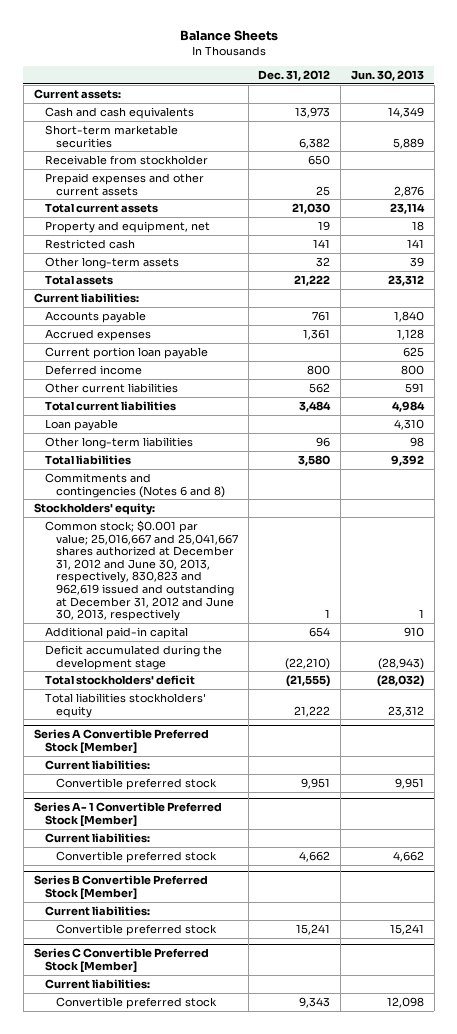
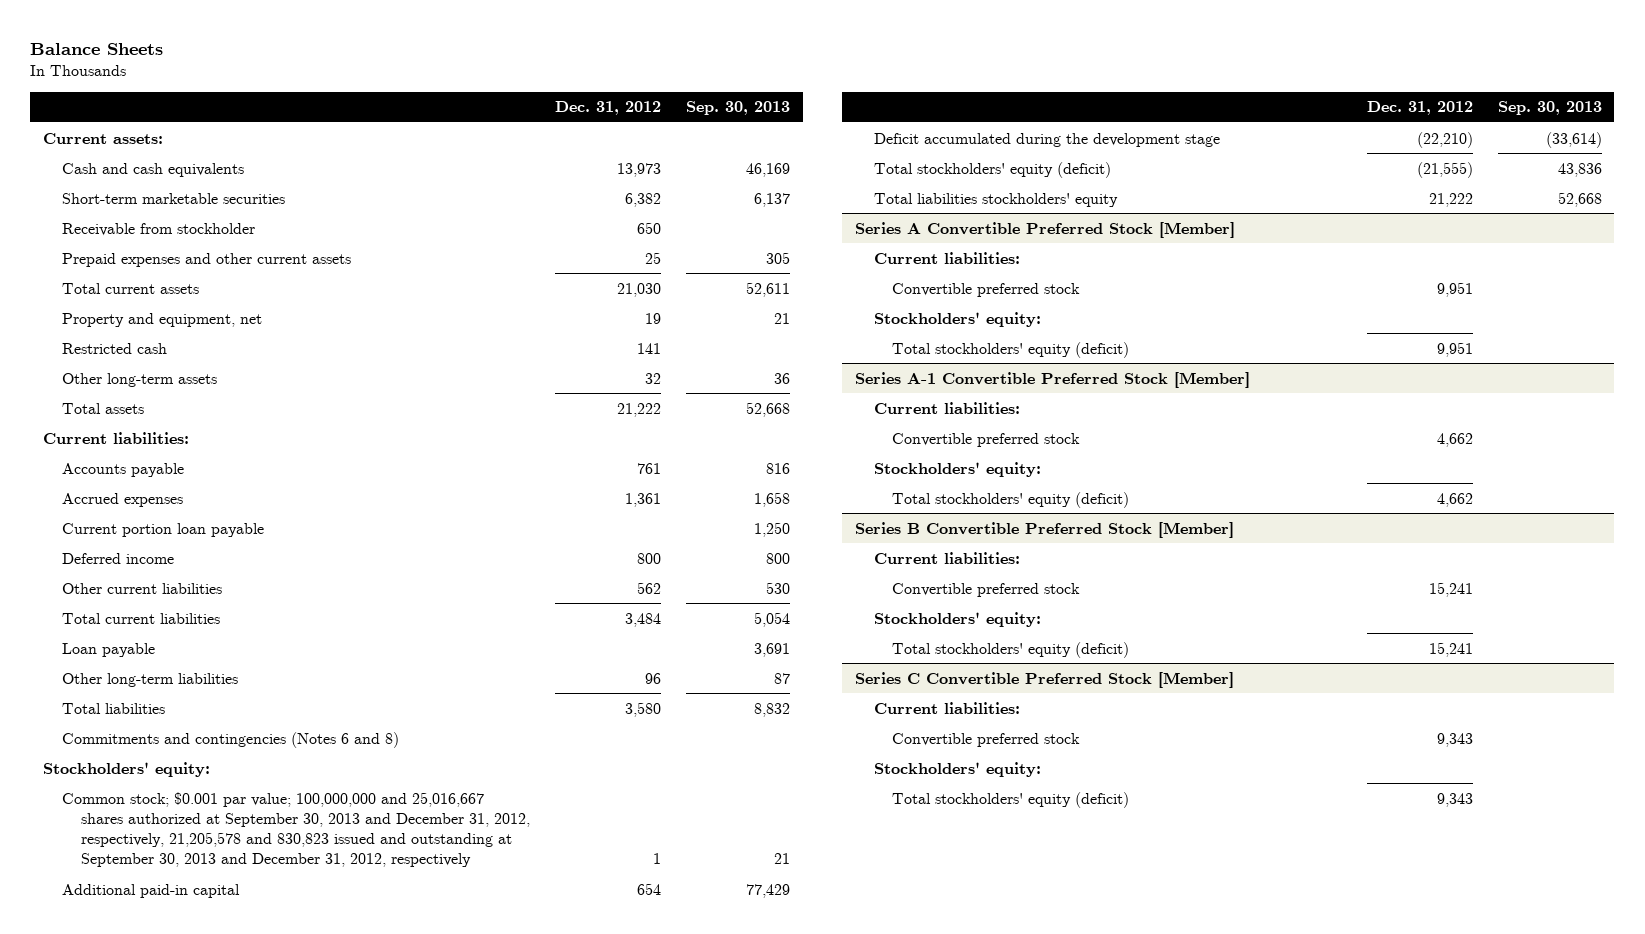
- | Dec. 31, 2012 | Jun. 30, 2013
+ | Dec. 31, 2012 | Sep. 30, 2013
- Common stock; $0.001 par value; 25,016,667 and 25,041,667 shares authorized at December 31, 2012 and June 30, 2013, respectively, 830,823 and 962,619 issued and outstanding at December 31, 2012 and June 30, 2013, respectively | 1 | 1
+ Common stock; $0.001 par value; 100,000,000 and 25,016,667 shares authorized at September 30, 2013 and December 31, 2012, respectively, 21,205,578 and 830,823 issued and outstanding at September 30, 2013 and December 31, 2012, respectively | 1 | 21
- Total stockholders' deficit | (21,555) | (28,032)
+ Total stockholders' equity (deficit) | (21,555) | 43,836
- Series A- 1 Convertible Preferred Stock [Member]
@ Series A Convertible Preferred Stock [Member]
+ Stockholders' equity:
+ Total stockholders' equity (deficit) | 9,951 |
+ Series A-1 Convertible Preferred Stock [Member]
+ Stockholders' equity:
+ Total stockholders' equity (deficit) | 4,662 |
@ Series B Convertible Preferred Stock [Member]
+ Stockholders' equity:
+ Total stockholders' equity (deficit) | 15,241 |
@ Series C Convertible Preferred Stock [Member]
+ Stockholders' equity:
+ Total stockholders' equity (deficit) | 9,343 |

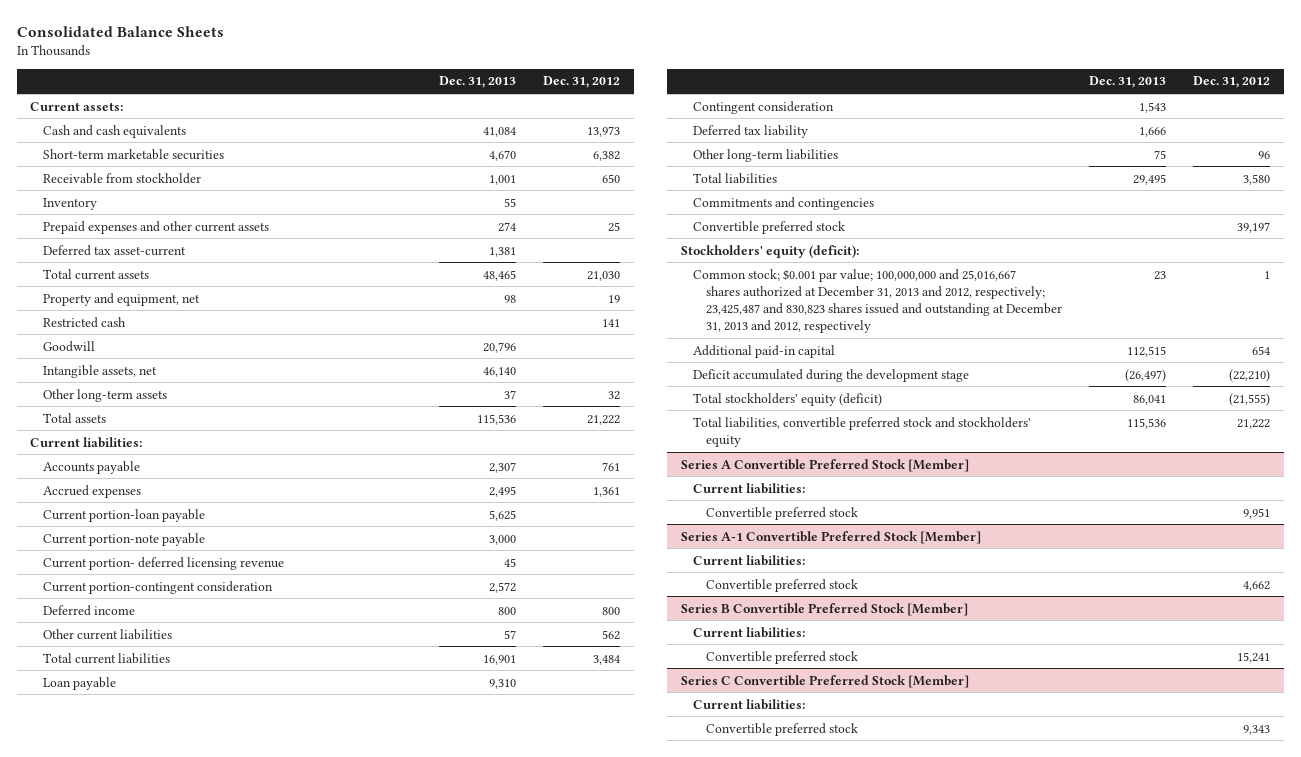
- Balance Sheets
+ Consolidated Balance Sheets
- | Dec. 31, 2012 | Sep. 30, 2013
+ | Dec. 31, 2013 | Dec. 31, 2012
+ Inventory | 55 |
+ Deferred tax asset-current | 1,381 |
+ Goodwill | 20,796 |
+ Intangible assets, net | 46,140 |
- Current portion loan payable | | 1,250
+ Current portion-loan payable | 5,625 |
+ Current portion-note payable | 3,000 |
+ Current portion- deferred licensing revenue | 45 |
+ Current portion-contingent consideration | 2,572 |
+ Contingent consideration | 1,543 |
+ Deferred tax liability | 1,666 |
- Commitments and contingencies (Notes 6 and 8)
- Stockholders' equity:
- Common stock; $0.001 par value; 100,000,000 and 25,016,667 shares authorized at September 30, 2013 and December 31, 2012, respectively, 21,205,578 and 830,823 issued and outstanding at September 30, 2013 and December 31, 2012, respectively | 1 | 21
+ Commitments and contingencies
+ Convertible preferred stock | | 39,197
+ Stockholders' equity (deficit):
+ Common stock; $0.001 par value; 100,000,000 and 25,016,667 shares authorized at December 31, 2013 and 2012, respectively; 23,425,487 and 830,823 shares issued and outstanding at December 31, 2013 and 2012, respectively | 23 | 1
- Total liabilities stockholders' equity | 21,222 | 52,668
+ Total liabilities, convertible preferred stock and stockholders' equity | 115,536 | 21,222
@ Series A Convertible Preferred Stock [Member]
- Stockholders' equity:
- Total stockholders' equity (deficit) | 9,951 |
@ Series A-1 Convertible Preferred Stock [Member]
- Stockholders' equity:
- Total stockholders' equity (deficit) | 4,662 |
@ Series B Convertible Preferred Stock [Member]
- Stockholders' equity:
- Total stockholders' equity (deficit) | 15,241 |
@ Series C Convertible Preferred Stock [Member]
- Stockholders' equity:
- Total stockholders' equity (deficit) | 9,343 |

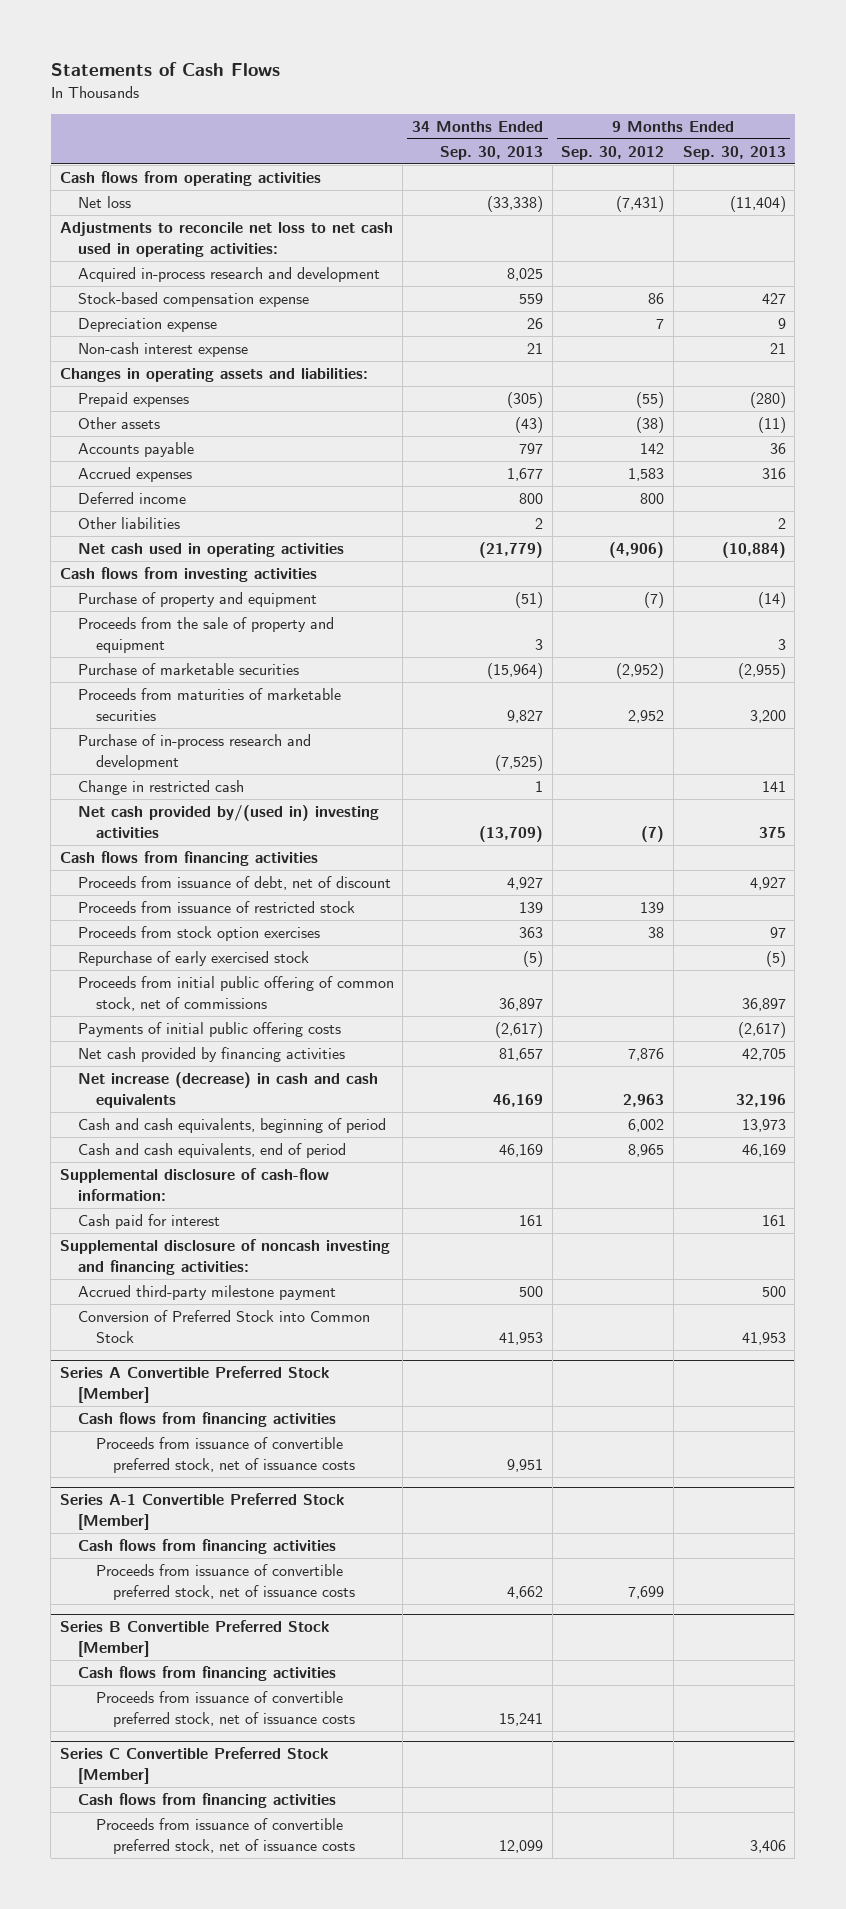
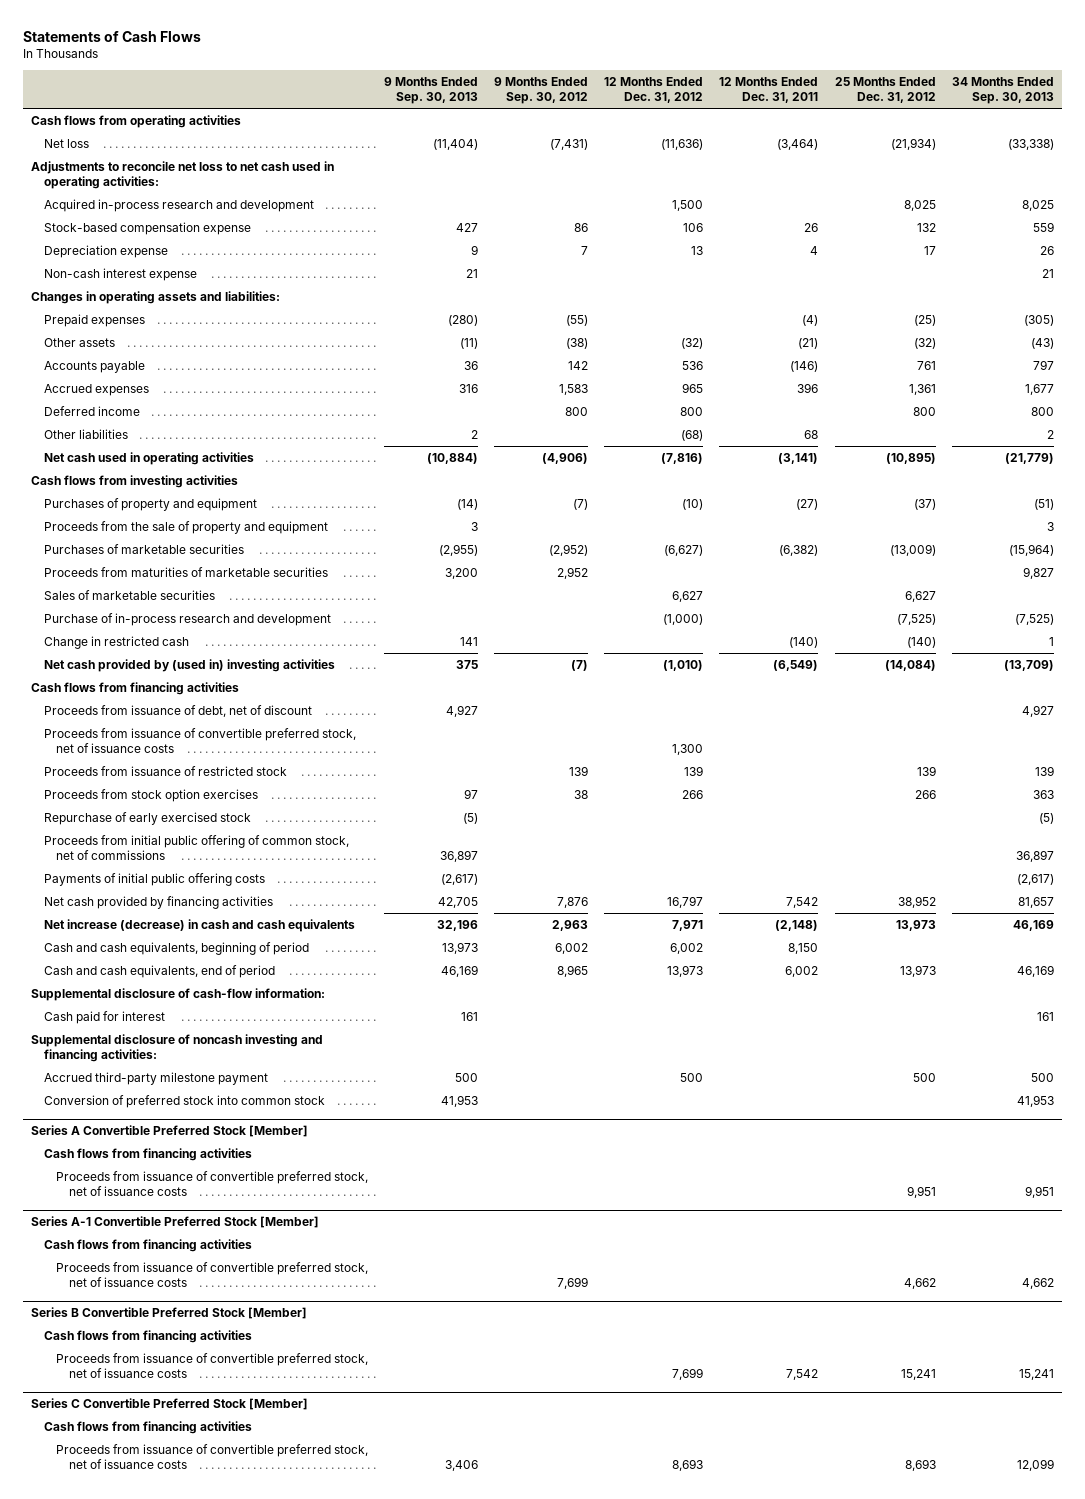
- | 34 Months Ended Sep. 30, 2013 | 9 Months Ended Sep. 30, 2012 | 9 Months Ended Sep. 30, 2013
+ | 9 Months Ended Sep. 30, 2013 | 9 Months Ended Sep. 30, 2012 | 12 Months Ended Dec. 31, 2012 | 12 Months Ended Dec. 31, 2011 | 25 Months Ended Dec. 31, 2012 | 34 Months Ended Sep. 30, 2013
- Purchase of property and equipment | (51) | (7) | (14)
+ Purchases of property and equipment | (14) | (7) | (10) | (27) | (37) | (51)
- Purchase of marketable securities | (15,964) | (2,952) | (2,955)
+ Purchases of marketable securities | (2,955) | (2,952) | (6,627) | (6,382) | (13,009) | (15,964)
+ Sales of marketable securities | | | 6,627 | | 6,627 |
- Net cash provided by/(used in) investing activities | (13,709) | (7) | 375
+ Net cash provided by (used in) investing activities | 375 | (7) | (1,010) | (6,549) | (14,084) | (13,709)
+ Proceeds from issuance of convertible preferred stock, net of issuance costs | | | 1,300 | | |
- Conversion of Preferred Stock into Common Stock | 41,953 | | 41,953
+ Conversion of preferred stock into common stock | 41,953 | | | | | 41,953

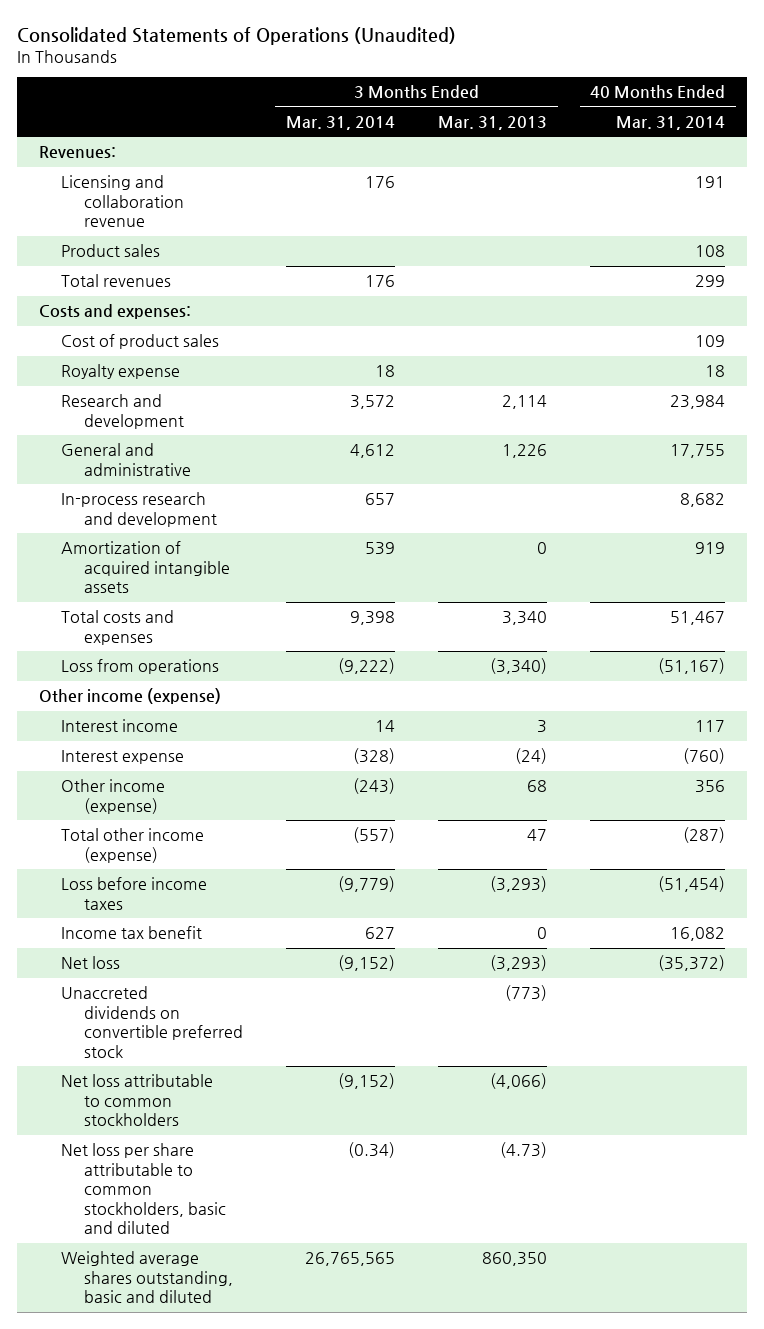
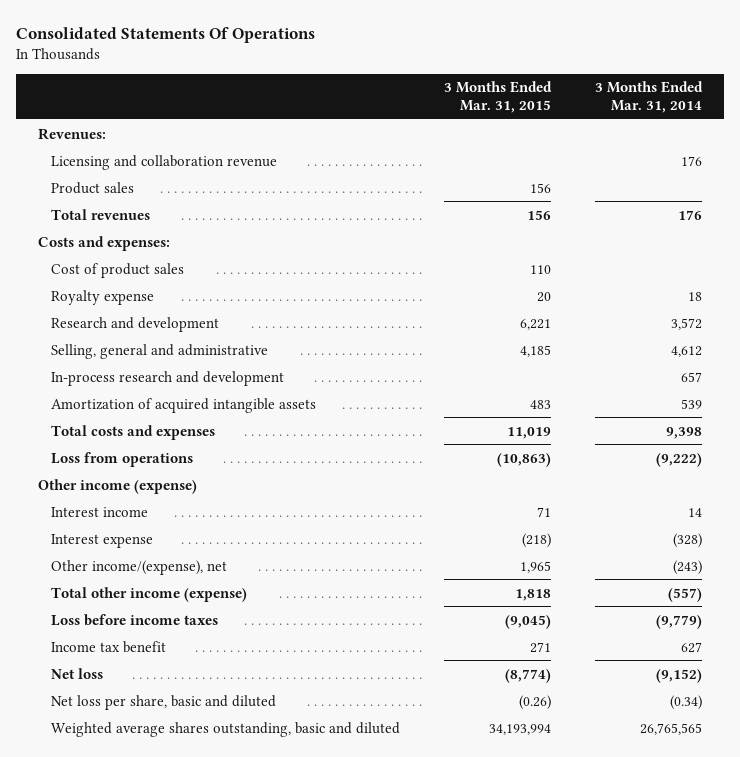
- Consolidated Statements of Operations (Unaudited)
+ Consolidated Statements Of Operations
- | 3 Months Ended Mar. 31, 2014 | 3 Months Ended Mar. 31, 2013 | 40 Months Ended Mar. 31, 2014
+ | 3 Months Ended Mar. 31, 2015 | 3 Months Ended Mar. 31, 2014
- General and administrative | 4,612 | 1,226 | 17,755
+ Selling, general and administrative | 4,185 | 4,612
- Other income (expense) | (243) | 68 | 356
+ Other income/(expense), net | 1,965 | (243)
- Unaccreted dividends on convertible preferred stock | | (773) |
- Net loss attributable to common stockholders | (9,152) | (4,066) |
- Net loss per share attributable to common stockholders, basic and diluted | (0.34) | (4.73) |
+ Net loss per share, basic and diluted | (0.26) | (0.34)

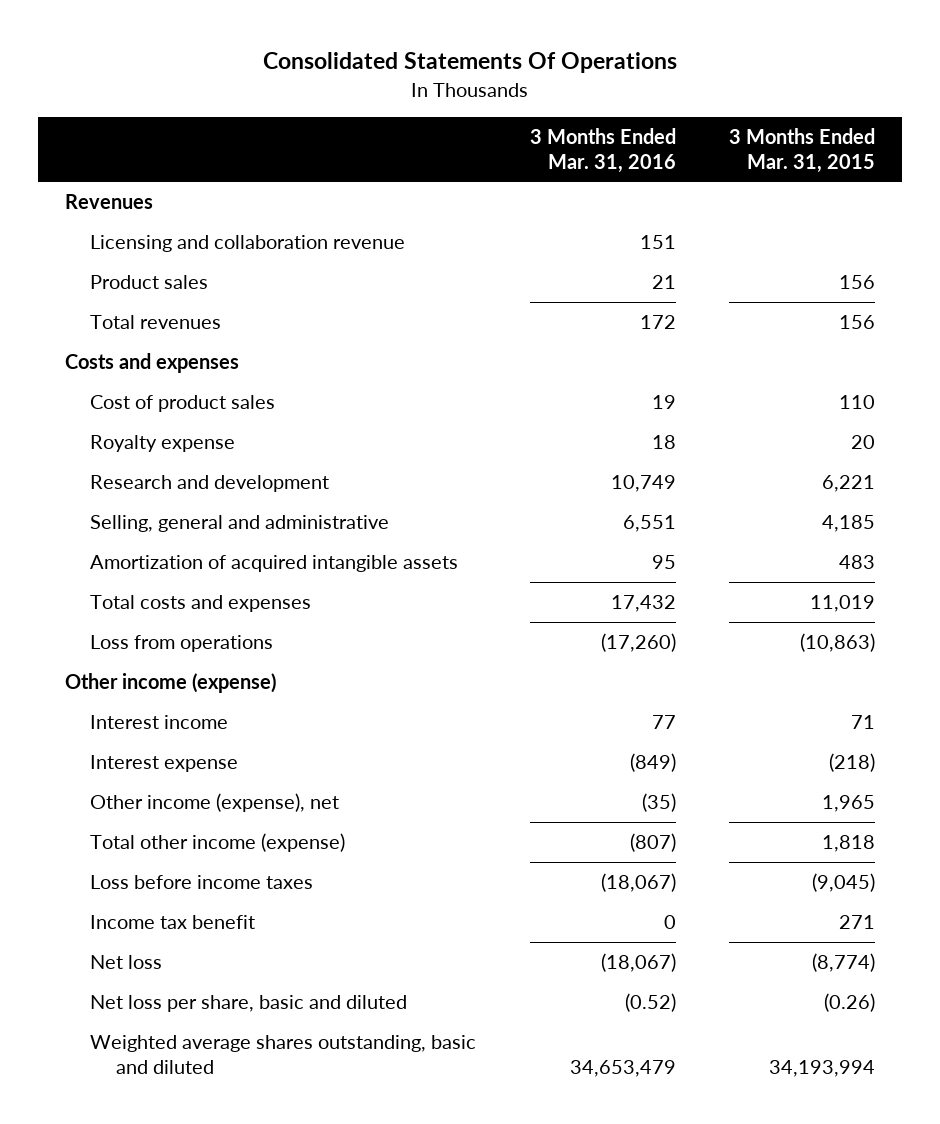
- | 3 Months Ended Mar. 31, 2015 | 3 Months Ended Mar. 31, 2014
+ | 3 Months Ended Mar. 31, 2016 | 3 Months Ended Mar. 31, 2015
- Revenues:
+ Revenues
- Costs and expenses:
+ Costs and expenses
- In-process research and development | | 657
- Other income/(expense), net | 1,965 | (243)
+ Other income (expense), net | (35) | 1,965

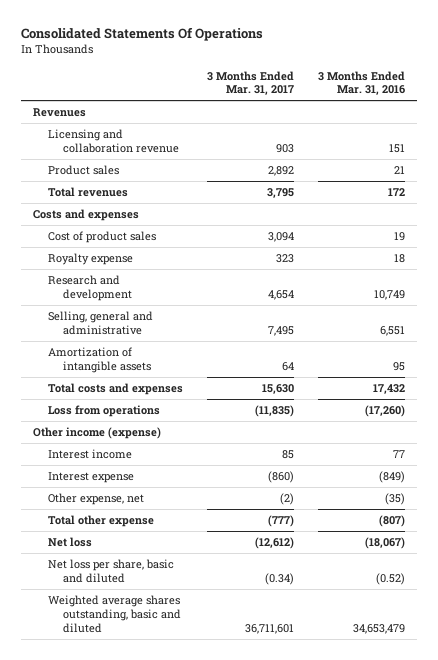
- | 3 Months Ended Mar. 31, 2016 | 3 Months Ended Mar. 31, 2015
+ | 3 Months Ended Mar. 31, 2017 | 3 Months Ended Mar. 31, 2016
- Amortization of acquired intangible assets | 95 | 483
+ Amortization of intangible assets | 64 | 95
- Other income (expense), net | (35) | 1,965
- Total other income (expense) | (807) | 1,818
- Loss before income taxes | (18,067) | (9,045)
- Income tax benefit | 0 | 271
+ Other expense, net | (2) | (35)
+ Total other expense | (777) | (807)

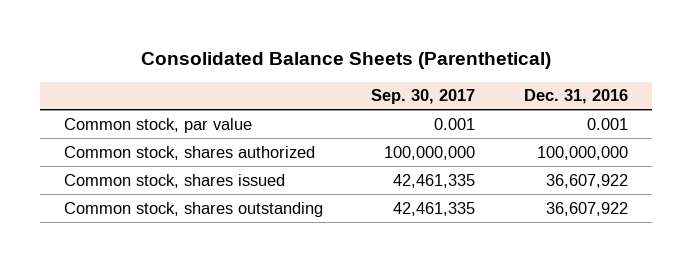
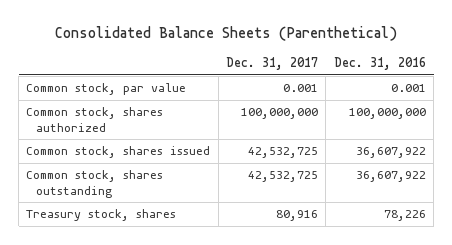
- | Sep. 30, 2017 | Dec. 31, 2016
+ | Dec. 31, 2017 | Dec. 31, 2016
+ Treasury stock, shares | 80,916 | 78,226

